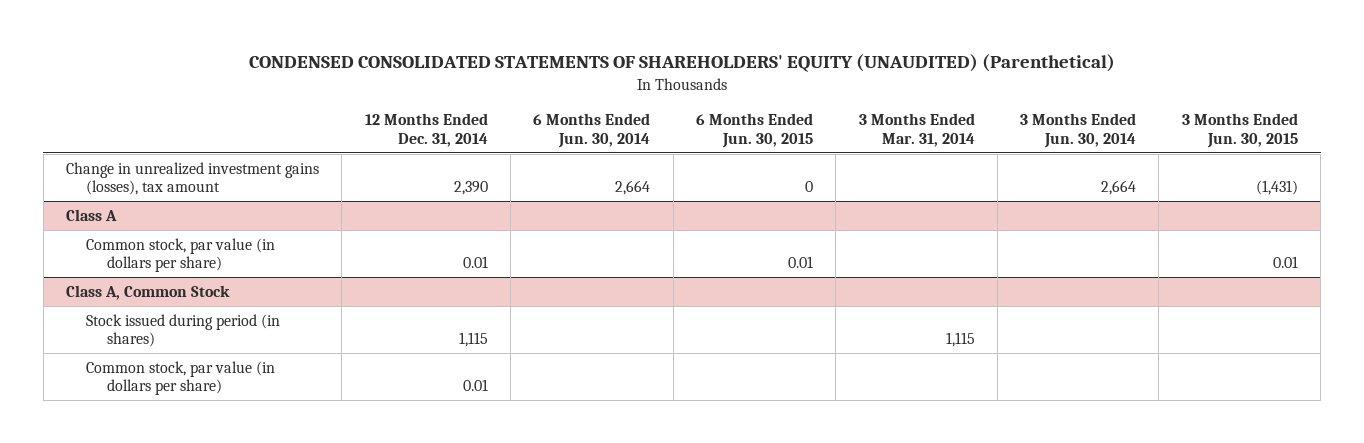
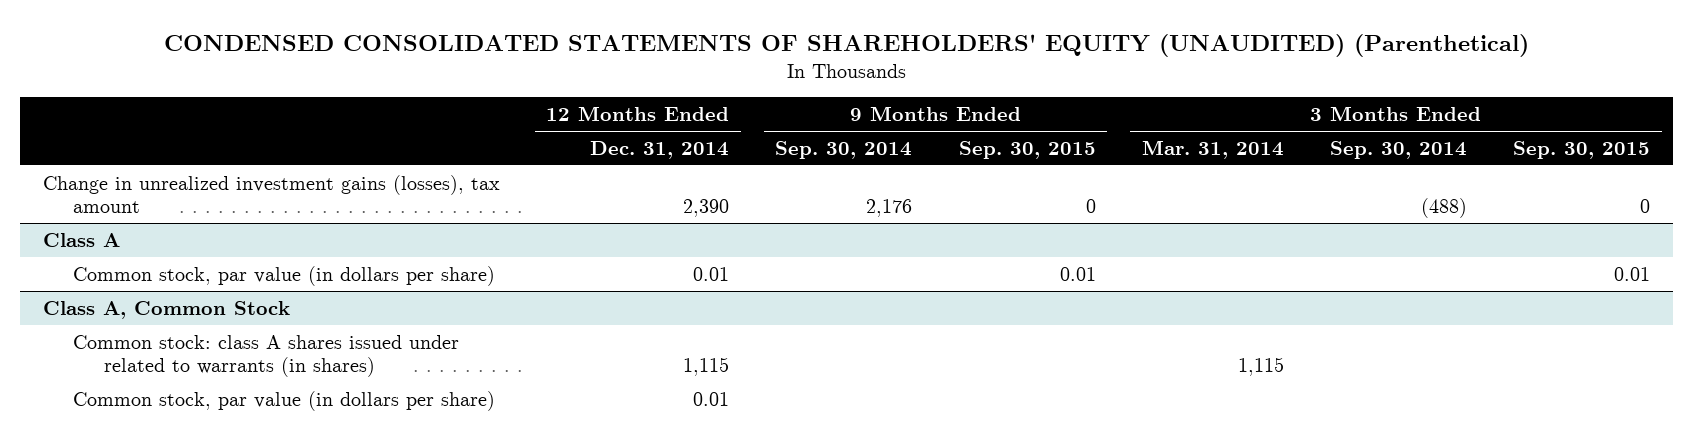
- | 12 Months Ended Dec. 31, 2014 | 6 Months Ended Jun. 30, 2014 | 6 Months Ended Jun. 30, 2015 | 3 Months Ended Mar. 31, 2014 | 3 Months Ended Jun. 30, 2014 | 3 Months Ended Jun. 30, 2015
+ | 12 Months Ended Dec. 31, 2014 | 9 Months Ended Sep. 30, 2014 | 9 Months Ended Sep. 30, 2015 | 3 Months Ended Mar. 31, 2014 | 3 Months Ended Sep. 30, 2014 | 3 Months Ended Sep. 30, 2015
@ Class A, Common Stock
- Stock issued during period (in shares) | 1,115 | | | 1,115 | |
+ Common stock: class A shares issued under related to warrants (in shares) | 1,115 | | | 1,115 | |

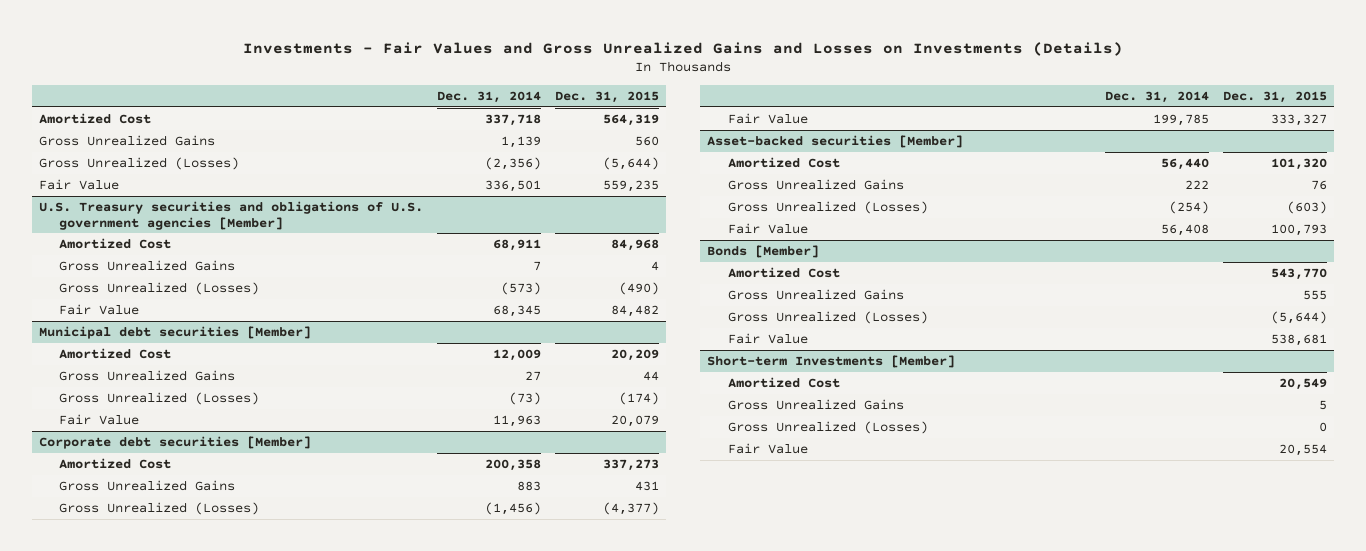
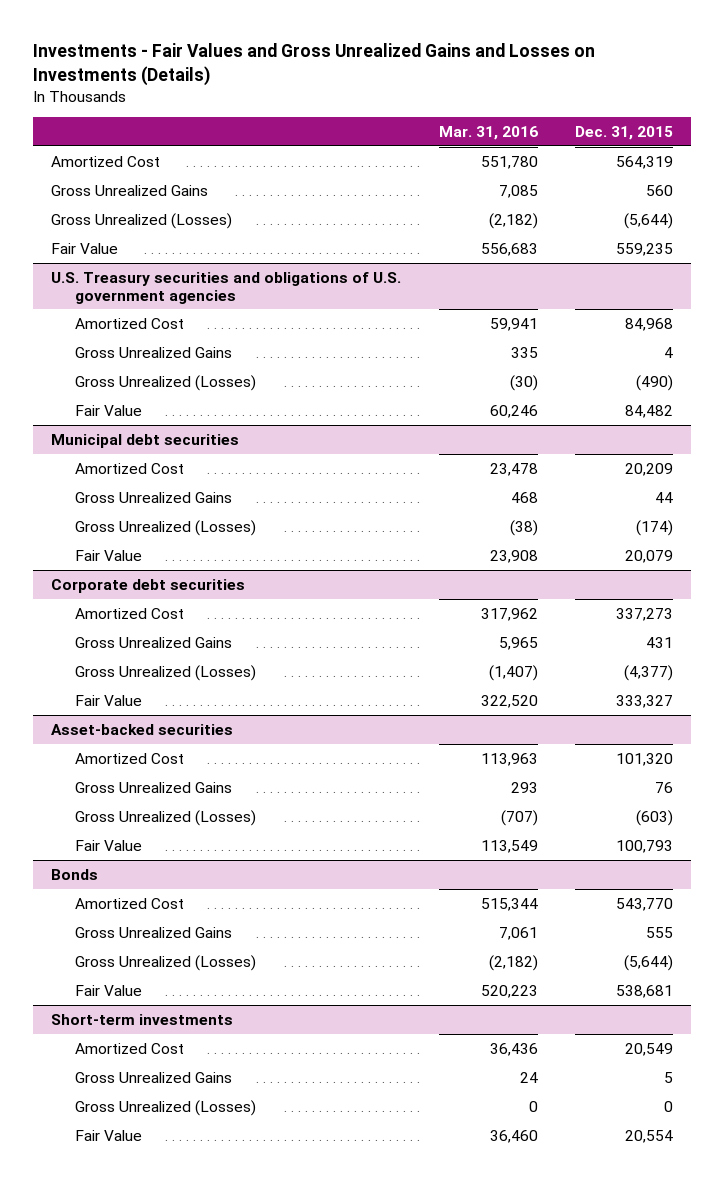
- | Dec. 31, 2014 | Dec. 31, 2015
+ | Mar. 31, 2016 | Dec. 31, 2015
- U.S. Treasury securities and obligations of U.S. government agencies [Member]
+ U.S. Treasury securities and obligations of U.S. government agencies
- Municipal debt securities [Member]
+ Municipal debt securities
- Corporate debt securities [Member]
+ Corporate debt securities
- Asset-backed securities [Member]
+ Asset-backed securities
- Bonds [Member]
+ Bonds
- Short-term Investments [Member]
+ Short-term investments

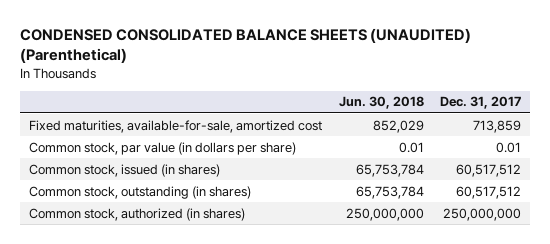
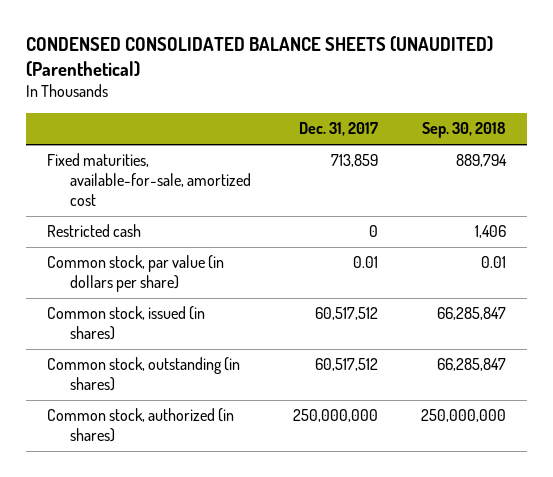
- | Jun. 30, 2018 | Dec. 31, 2017
+ | Dec. 31, 2017 | Sep. 30, 2018
+ Restricted cash | 0 | 1,406

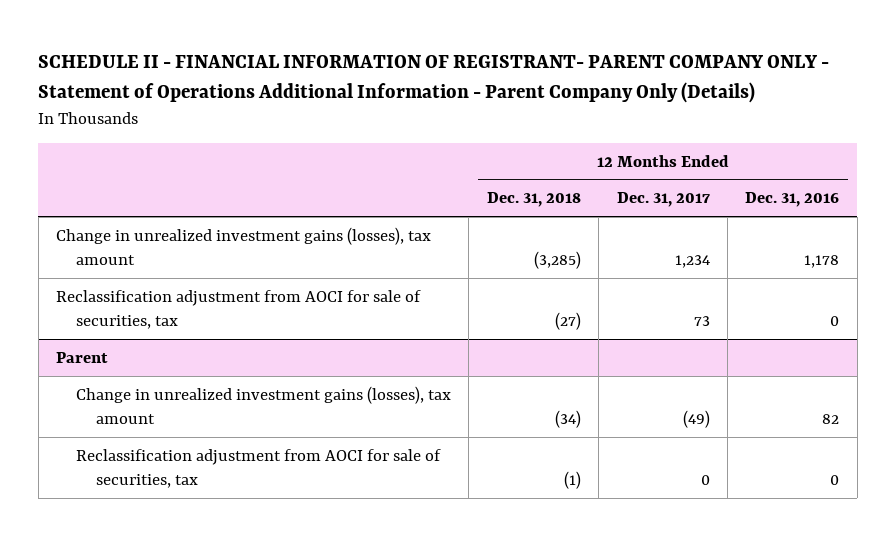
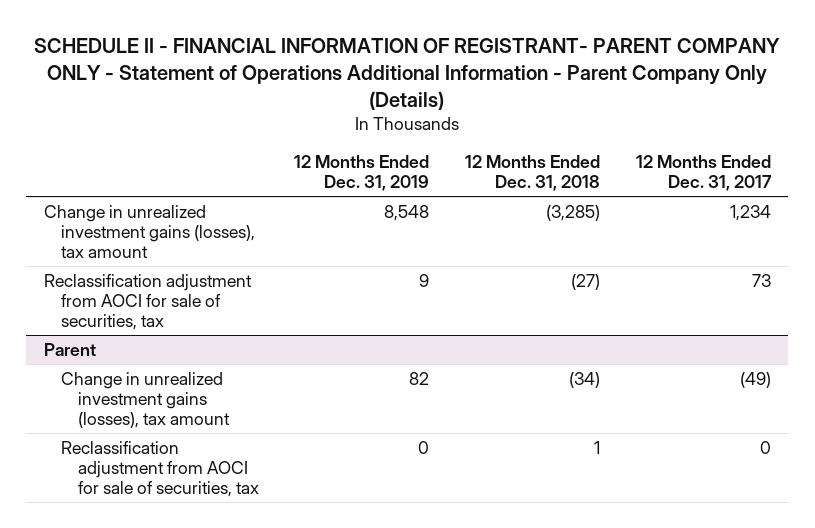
- | 12 Months Ended Dec. 31, 2018 | 12 Months Ended Dec. 31, 2017 | 12 Months Ended Dec. 31, 2016
+ | 12 Months Ended Dec. 31, 2019 | 12 Months Ended Dec. 31, 2018 | 12 Months Ended Dec. 31, 2017
@ Parent
- Reclassification adjustment from AOCI for sale of securities, tax | (1) | 0 | 0
+ Reclassification adjustment from AOCI for sale of securities, tax | 0 | 1 | 0

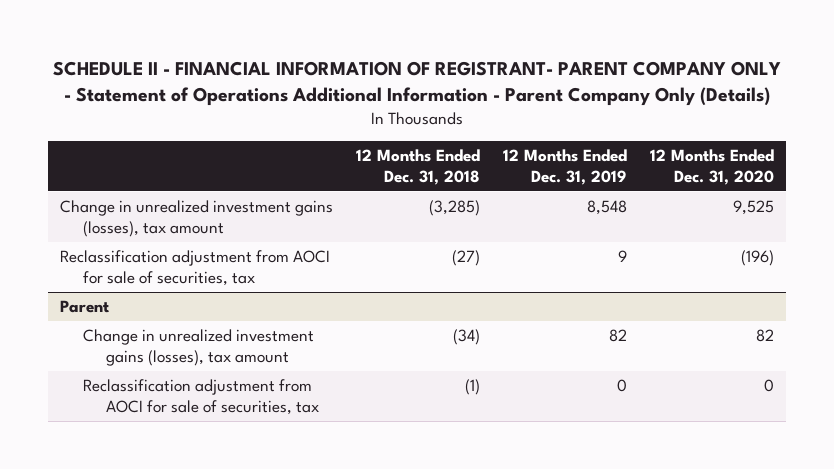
- | 12 Months Ended Dec. 31, 2019 | 12 Months Ended Dec. 31, 2018 | 12 Months Ended Dec. 31, 2017
+ | 12 Months Ended Dec. 31, 2018 | 12 Months Ended Dec. 31, 2019 | 12 Months Ended Dec. 31, 2020
@ Parent
- Reclassification adjustment from AOCI for sale of securities, tax | 0 | 1 | 0
+ Reclassification adjustment from AOCI for sale of securities, tax | (1) | 0 | 0

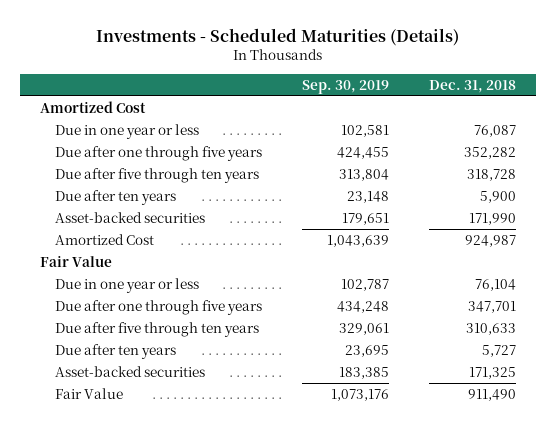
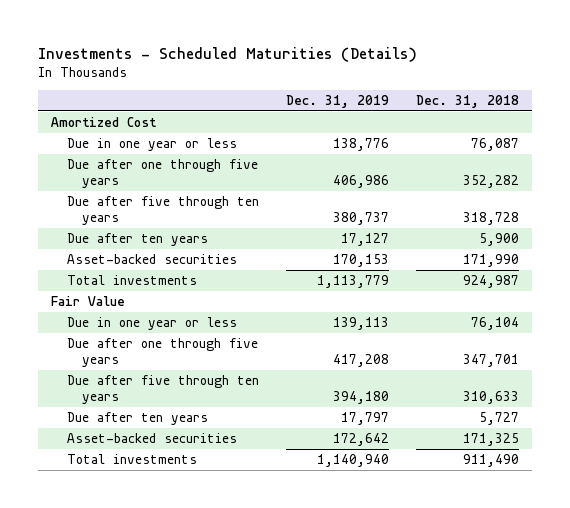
- | Sep. 30, 2019 | Dec. 31, 2018
+ | Dec. 31, 2019 | Dec. 31, 2018
- Amortized Cost | 1,043,639 | 924,987
+ Total investments | 1,113,779 | 924,987
- Fair Value | 1,073,176 | 911,490
+ Total investments | 1,140,940 | 911,490

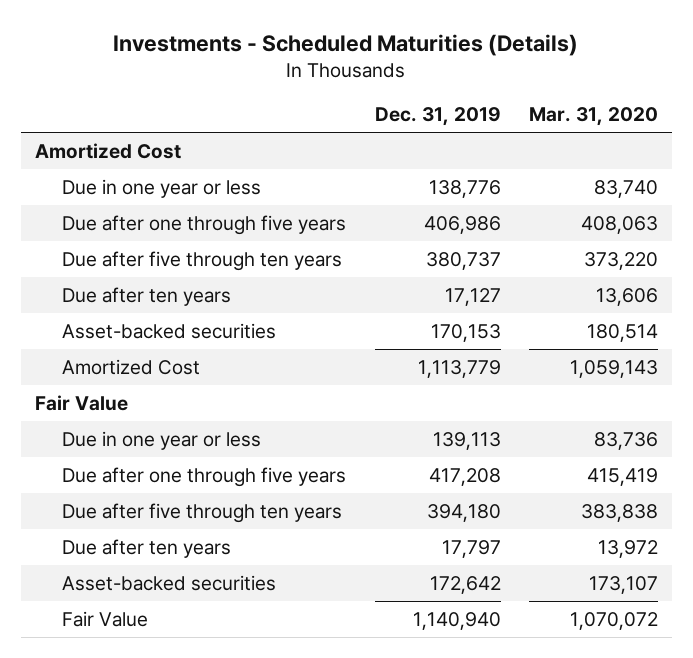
- | Dec. 31, 2019 | Dec. 31, 2018
+ | Dec. 31, 2019 | Mar. 31, 2020
- Total investments | 1,113,779 | 924,987
+ Amortized Cost | 1,113,779 | 1,059,143
- Total investments | 1,140,940 | 911,490
+ Fair Value | 1,140,940 | 1,070,072

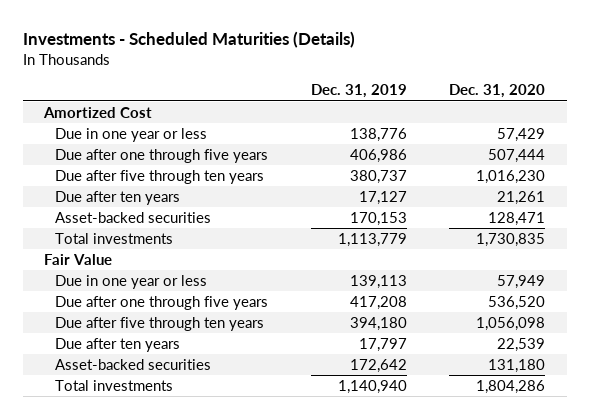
- | Dec. 31, 2019 | Mar. 31, 2020
+ | Dec. 31, 2019 | Dec. 31, 2020
- Amortized Cost | 1,113,779 | 1,059,143
+ Total investments | 1,113,779 | 1,730,835
- Fair Value | 1,140,940 | 1,070,072
+ Total investments | 1,140,940 | 1,804,286

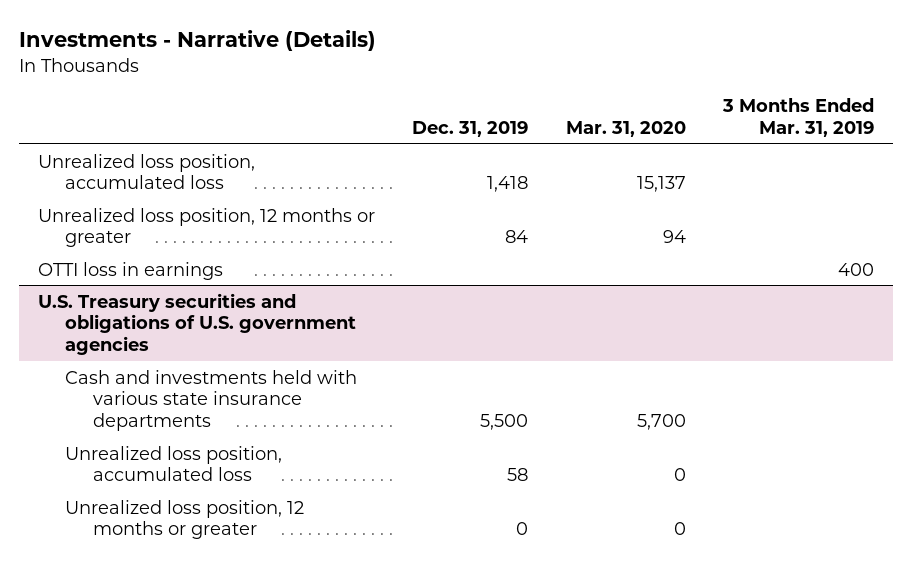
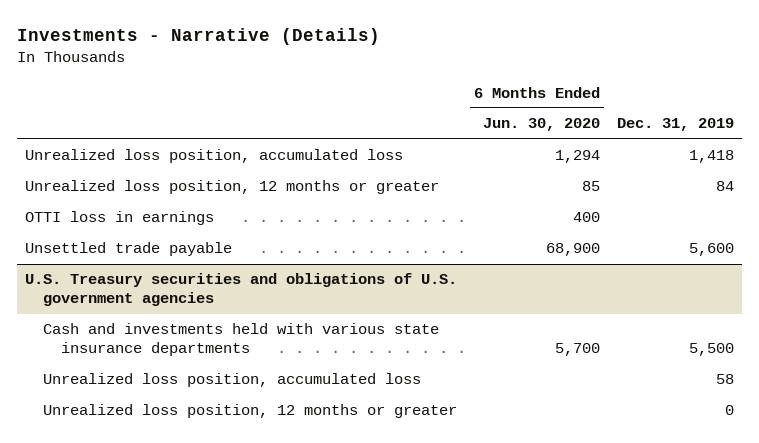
- | Dec. 31, 2019 | Mar. 31, 2020 | 3 Months Ended Mar. 31, 2019
+ | 6 Months Ended Jun. 30, 2020 | Dec. 31, 2019
+ Unsettled trade payable | 68,900 | 5,600

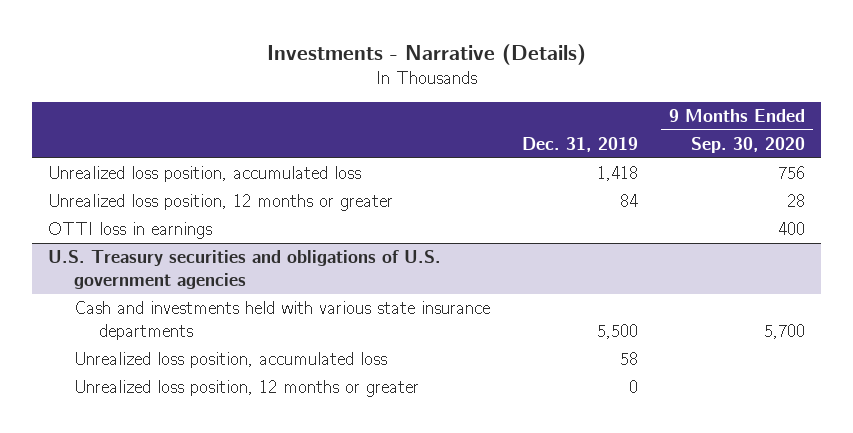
- | 6 Months Ended Jun. 30, 2020 | Dec. 31, 2019
+ | Dec. 31, 2019 | 9 Months Ended Sep. 30, 2020
- Unsettled trade payable | 68,900 | 5,600

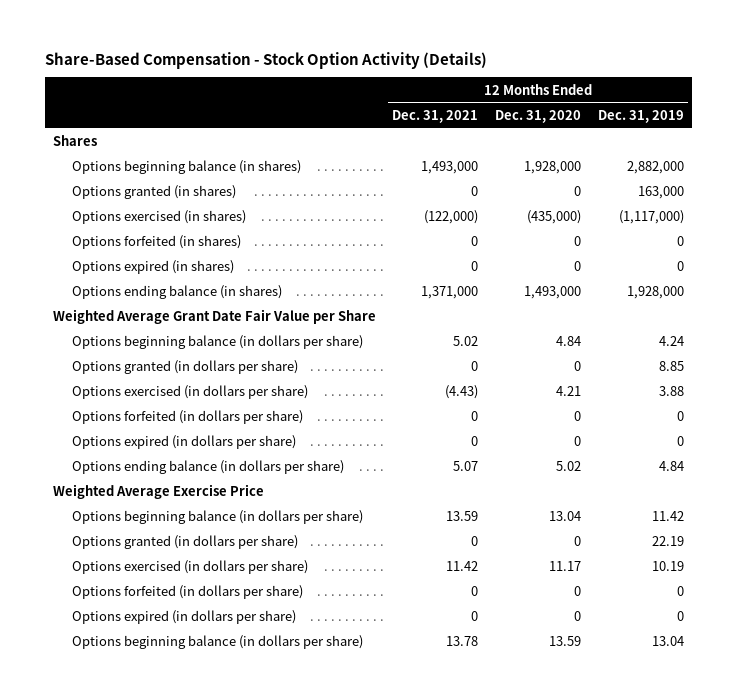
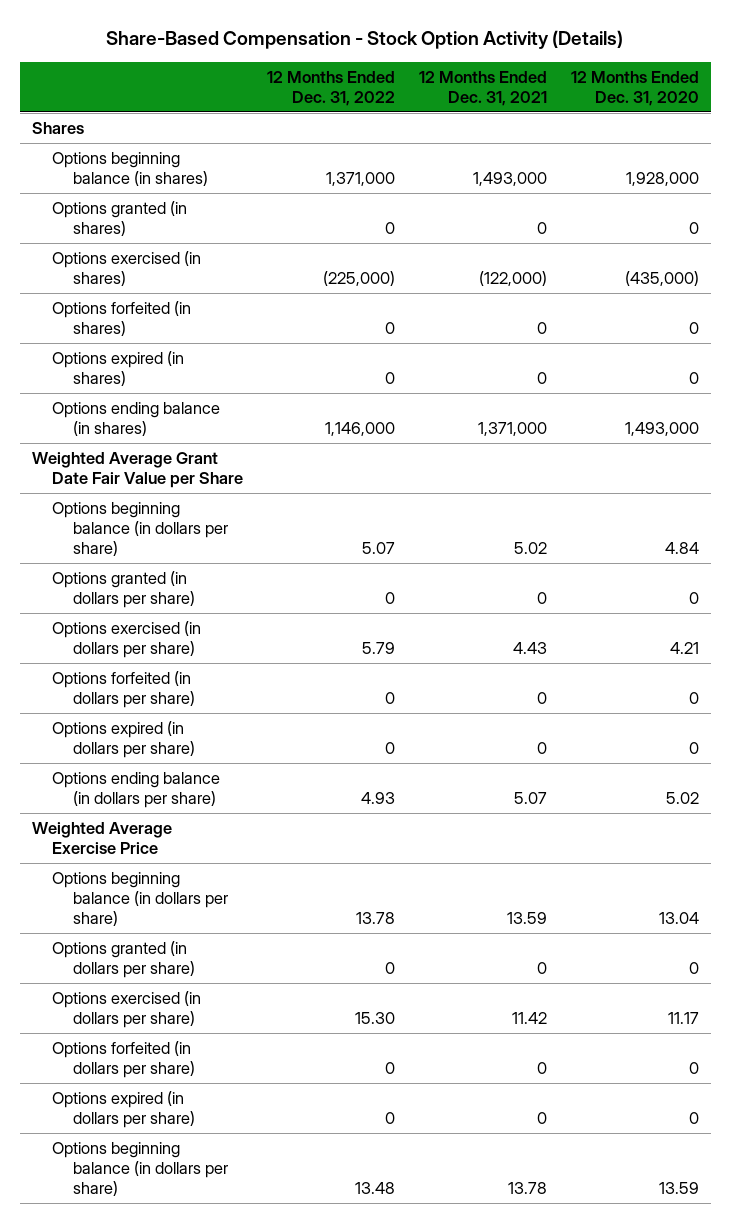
- | 12 Months Ended Dec. 31, 2021 | 12 Months Ended Dec. 31, 2020 | 12 Months Ended Dec. 31, 2019
+ | 12 Months Ended Dec. 31, 2022 | 12 Months Ended Dec. 31, 2021 | 12 Months Ended Dec. 31, 2020
- Options exercised (in dollars per share) | (4.43) | 4.21 | 3.88
+ Options exercised (in dollars per share) | 5.79 | 4.43 | 4.21

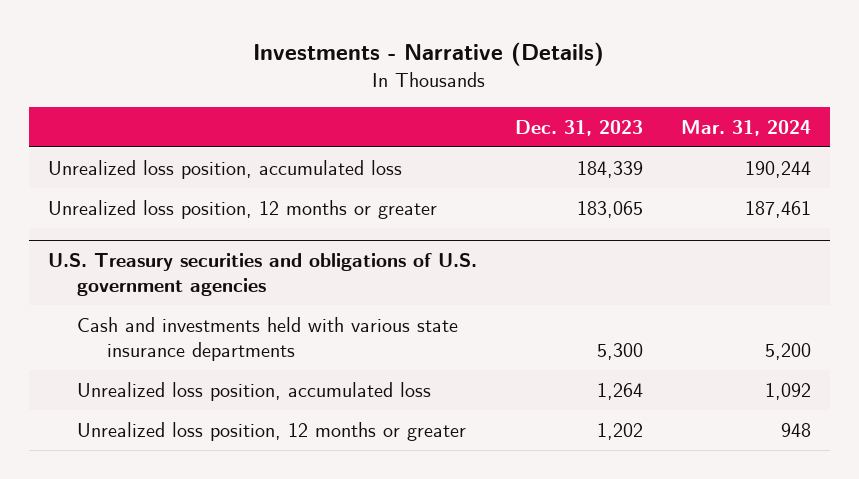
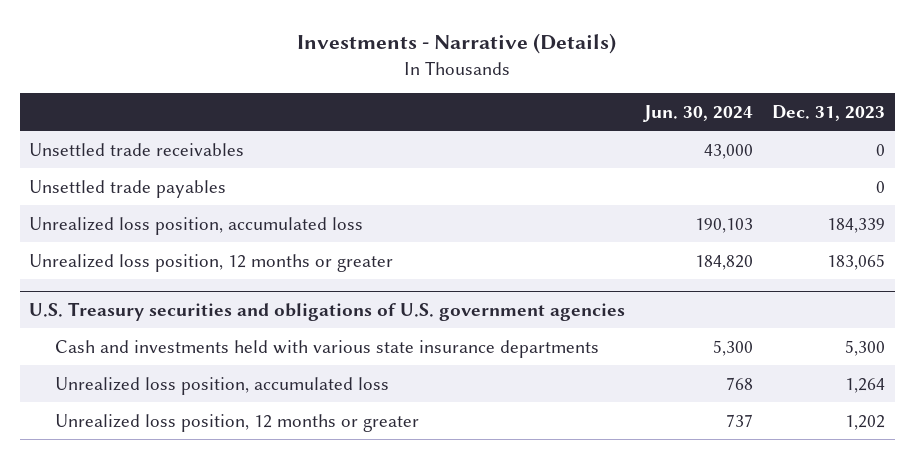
- | Dec. 31, 2023 | Mar. 31, 2024
+ | Jun. 30, 2024 | Dec. 31, 2023
+ Unsettled trade receivables | 43,000 | 0
+ Unsettled trade payables | | 0

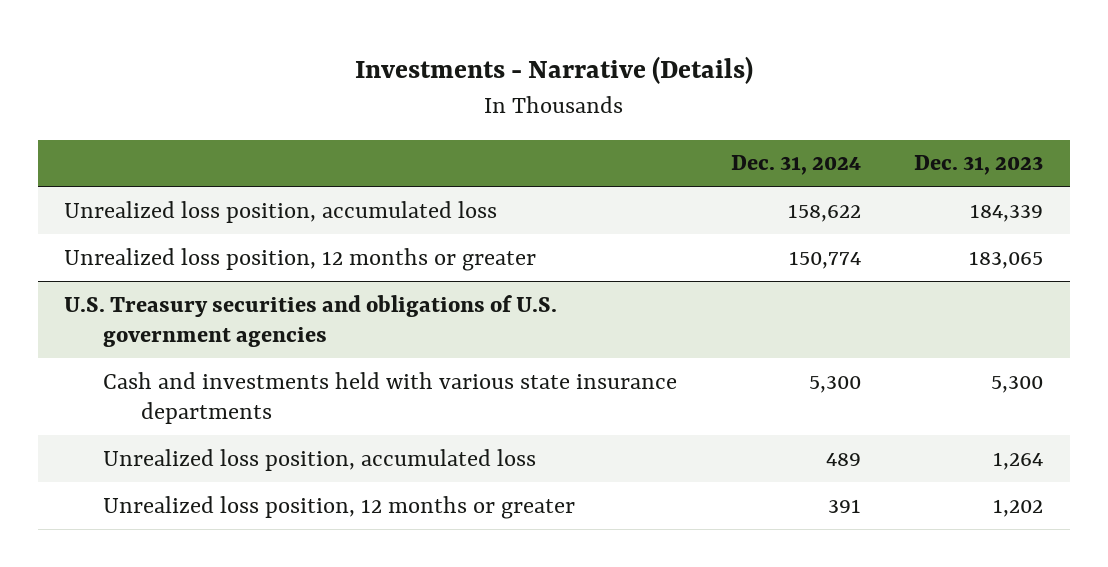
- | Jun. 30, 2024 | Dec. 31, 2023
+ | Dec. 31, 2024 | Dec. 31, 2023
- Unsettled trade receivables | 43,000 | 0
- Unsettled trade payables | | 0

